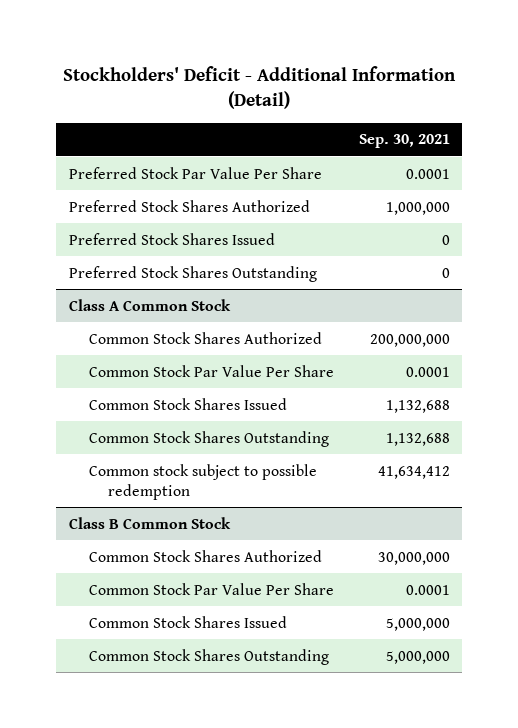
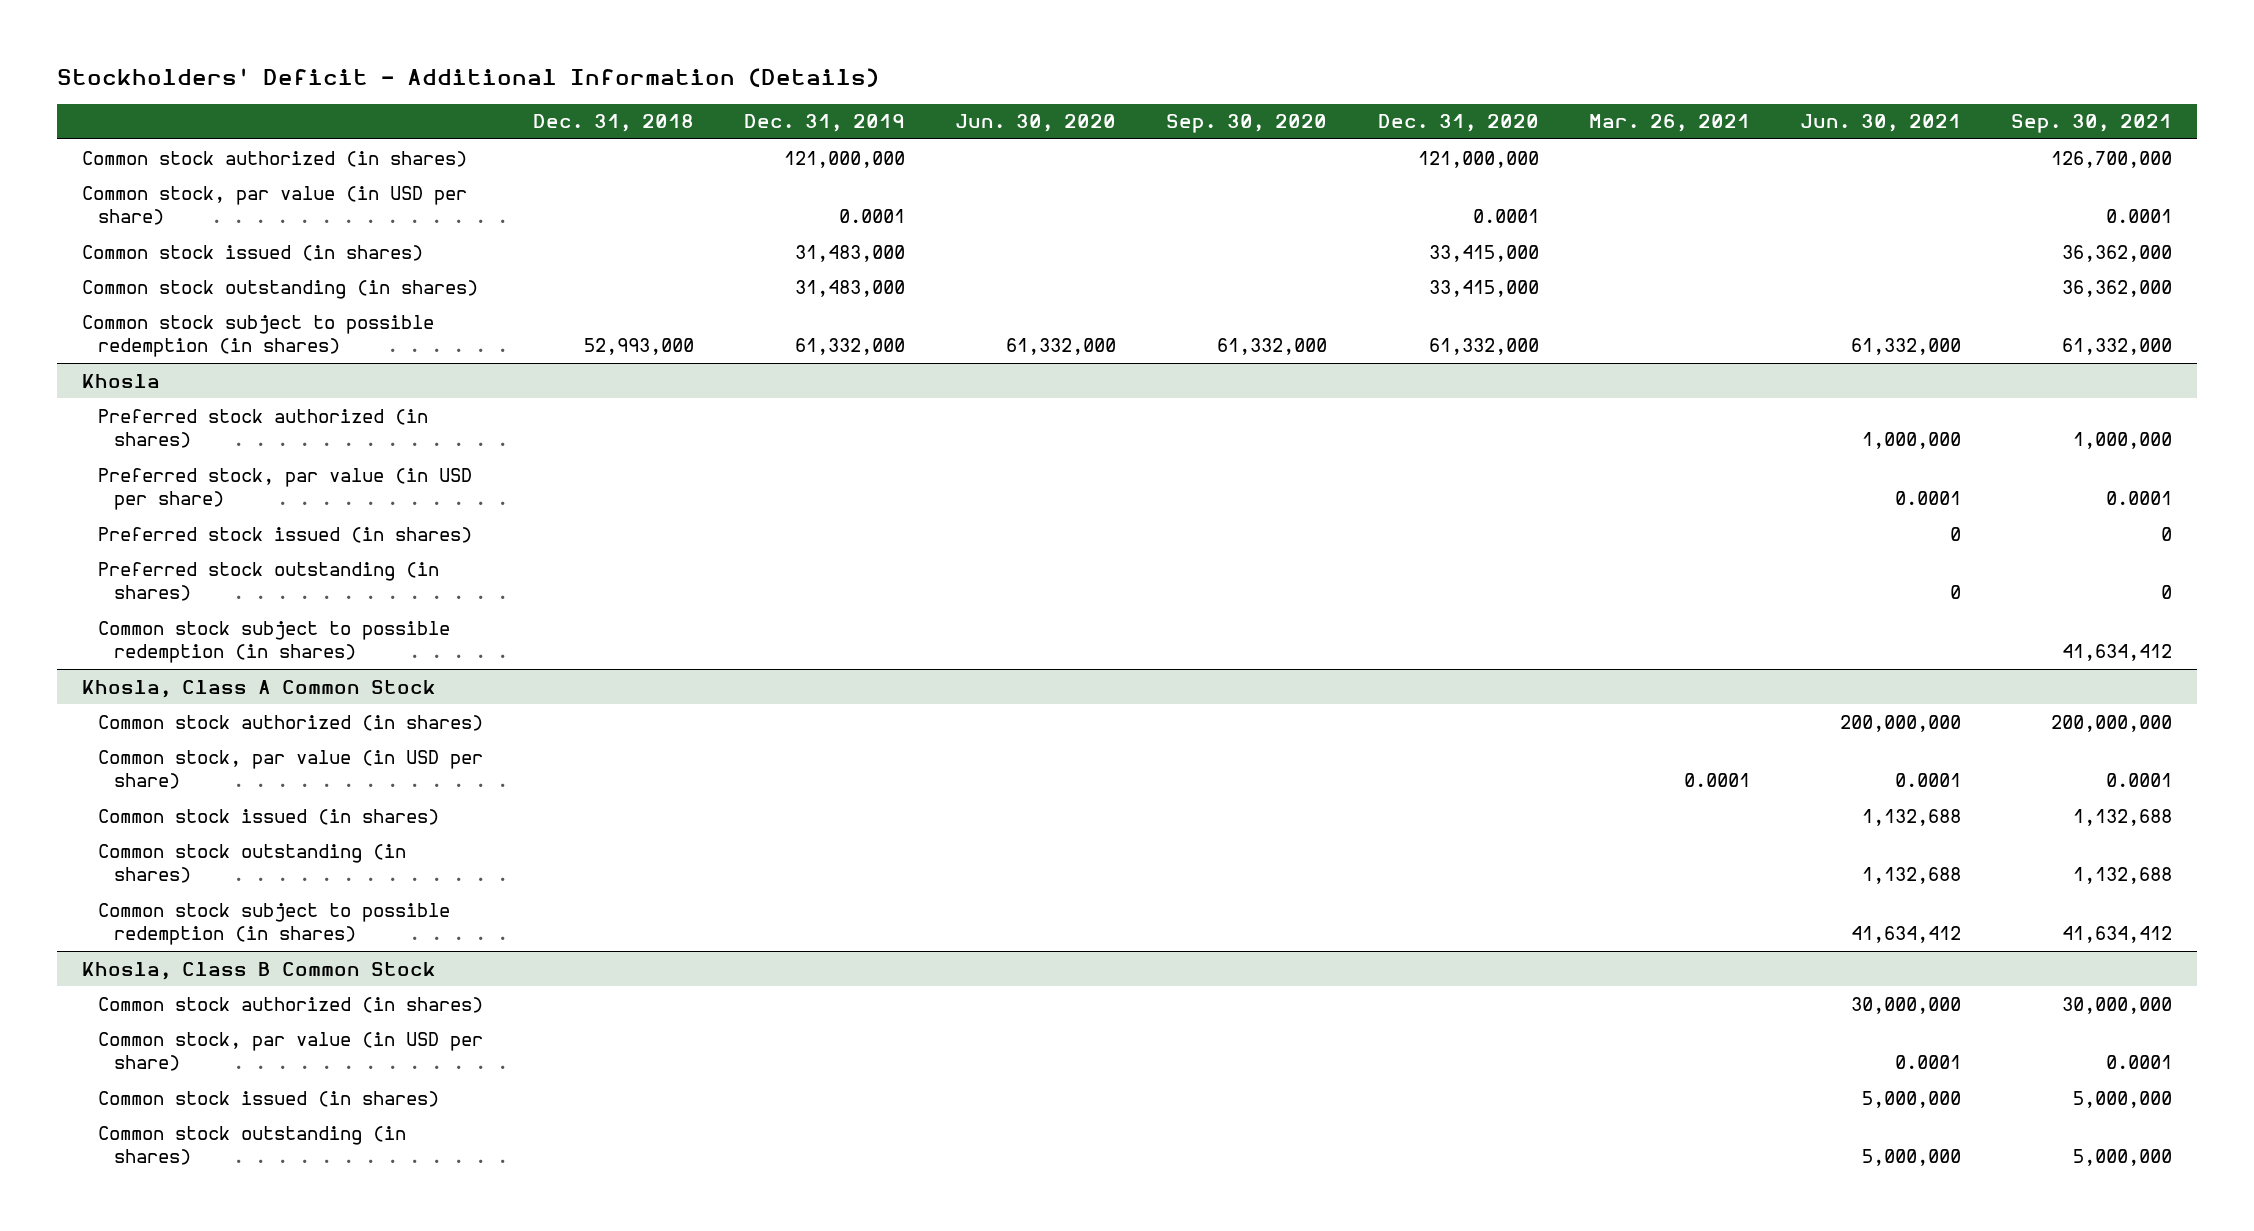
- Stockholders' Deficit - Additional Information (Detail)
+ Stockholders' Deficit - Additional Information (Details)
- | Sep. 30, 2021
+ | Dec. 31, 2018 | Dec. 31, 2019 | Jun. 30, 2020 | Sep. 30, 2020 | Dec. 31, 2020 | Mar. 26, 2021 | Jun. 30, 2021 | Sep. 30, 2021
- Preferred Stock Par Value Per Share | 0.0001
- Preferred Stock Shares Authorized | 1,000,000
- Preferred Stock Shares Issued | 0
- Preferred Stock Shares Outstanding | 0
- Class A Common Stock
- Common Stock Shares Authorized | 200,000,000
- Common Stock Par Value Per Share | 0.0001
- Common Stock Shares Issued | 1,132,688
- Common Stock Shares Outstanding | 1,132,688
- Common stock subject to possible redemption | 41,634,412
- Class B Common Stock
- Common Stock Shares Authorized | 30,000,000
- Common Stock Par Value Per Share | 0.0001
- Common Stock Shares Issued | 5,000,000
- Common Stock Shares Outstanding | 5,000,000
+ Common stock authorized (in shares) | | 121,000,000 | | | 121,000,000 | | | 126,700,000
+ Common stock, par value (in USD per share) | | 0.0001 | | | 0.0001 | | | 0.0001
+ Common stock issued (in shares) | | 31,483,000 | | | 33,415,000 | | | 36,362,000
+ Common stock outstanding (in shares) | | 31,483,000 | | | 33,415,000 | | | 36,362,000
+ Common stock subject to possible redemption (in shares) | 52,993,000 | 61,332,000 | 61,332,000 | 61,332,000 | 61,332,000 | | 61,332,000 | 61,332,000
+ Khosla
+ Preferred stock authorized (in shares) | | | | | | | 1,000,000 | 1,000,000
+ Preferred stock, par value (in USD per share) | | | | | | | 0.0001 | 0.0001
+ Preferred stock issued (in shares) | | | | | | | 0 | 0
+ Preferred stock outstanding (in shares) | | | | | | | 0 | 0
+ Common stock subject to possible redemption (in shares) | | | | | | | | 41,634,412
+ Khosla, Class A Common Stock
+ Common stock authorized (in shares) | | | | | | | 200,000,000 | 200,000,000
+ Common stock, par value (in USD per share) | | | | | | 0.0001 | 0.0001 | 0.0001
+ Common stock issued (in shares) | | | | | | | 1,132,688 | 1,132,688
+ Common stock outstanding (in shares) | | | | | | | 1,132,688 | 1,132,688
+ Common stock subject to possible redemption (in shares) | | | | | | | 41,634,412 | 41,634,412
+ Khosla, Class B Common Stock
+ Common stock authorized (in shares) | | | | | | | 30,000,000 | 30,000,000
+ Common stock, par value (in USD per share) | | | | | | | 0.0001 | 0.0001
+ Common stock issued (in shares) | | | | | | | 5,000,000 | 5,000,000
+ Common stock outstanding (in shares) | | | | | | | 5,000,000 | 5,000,000

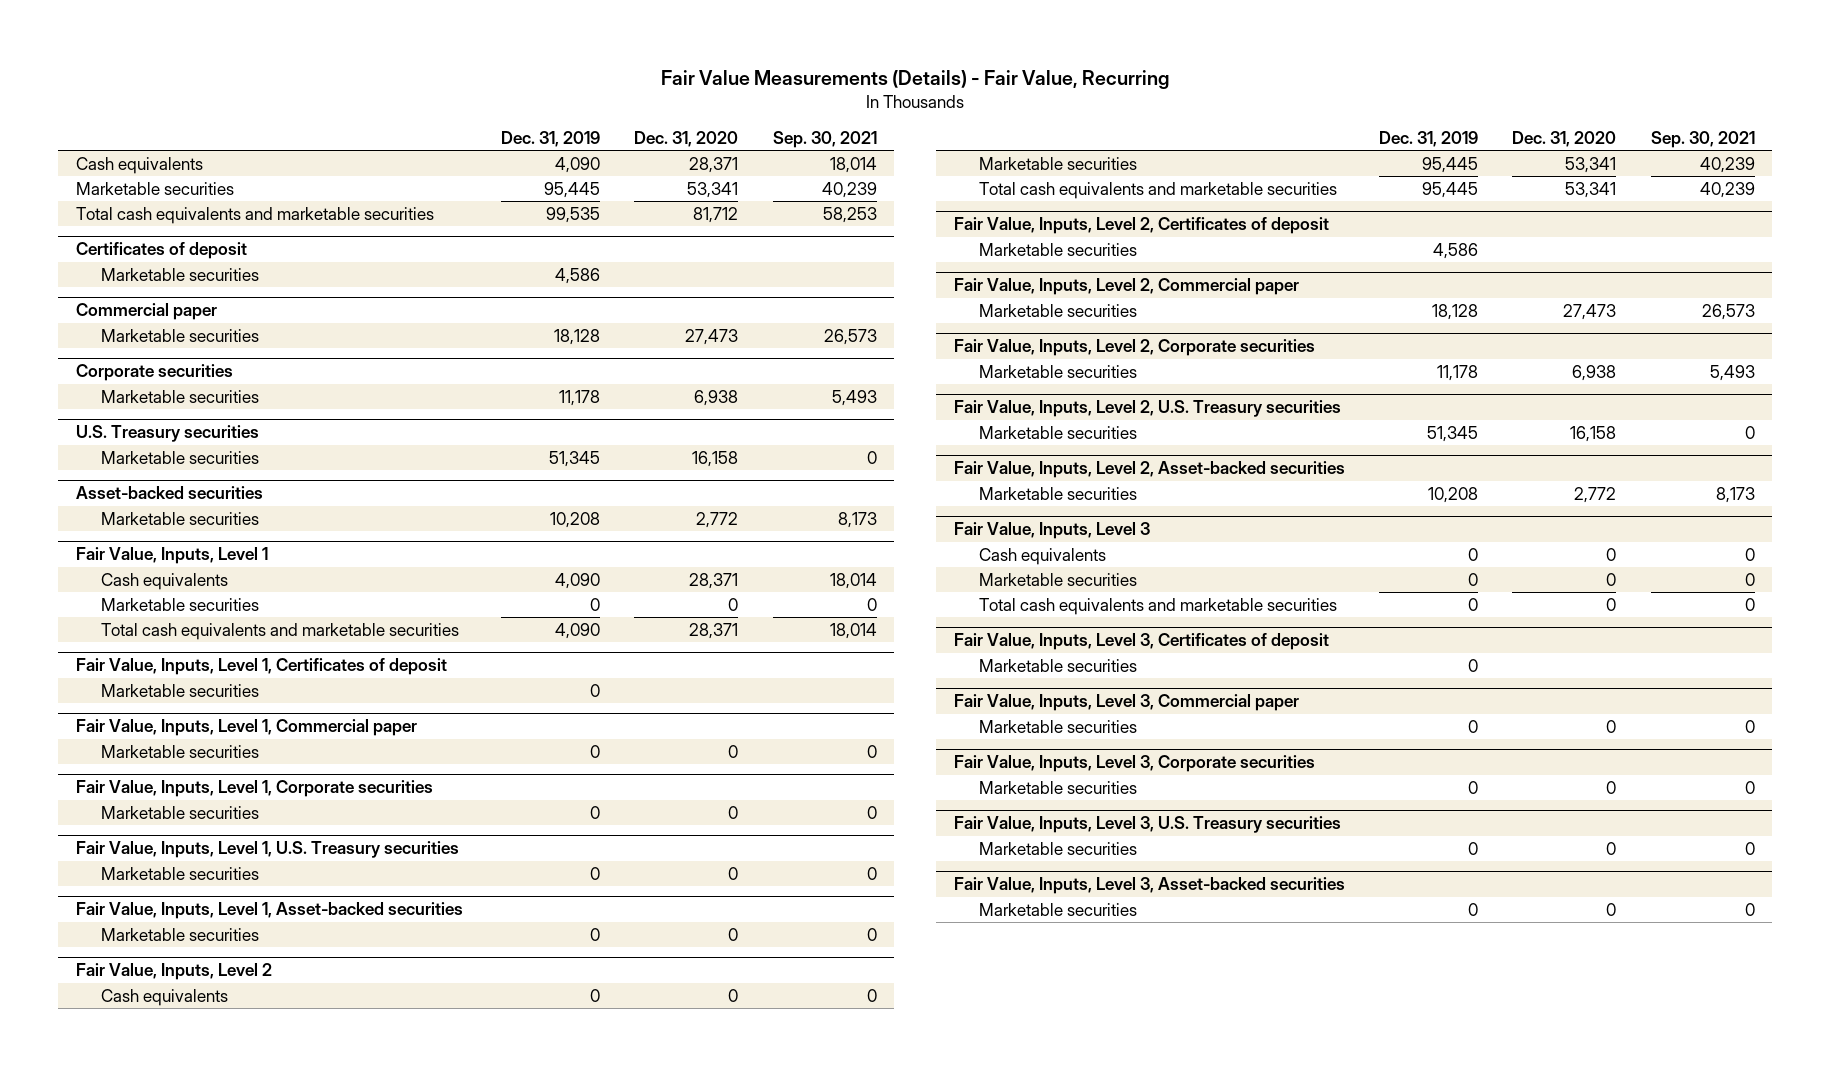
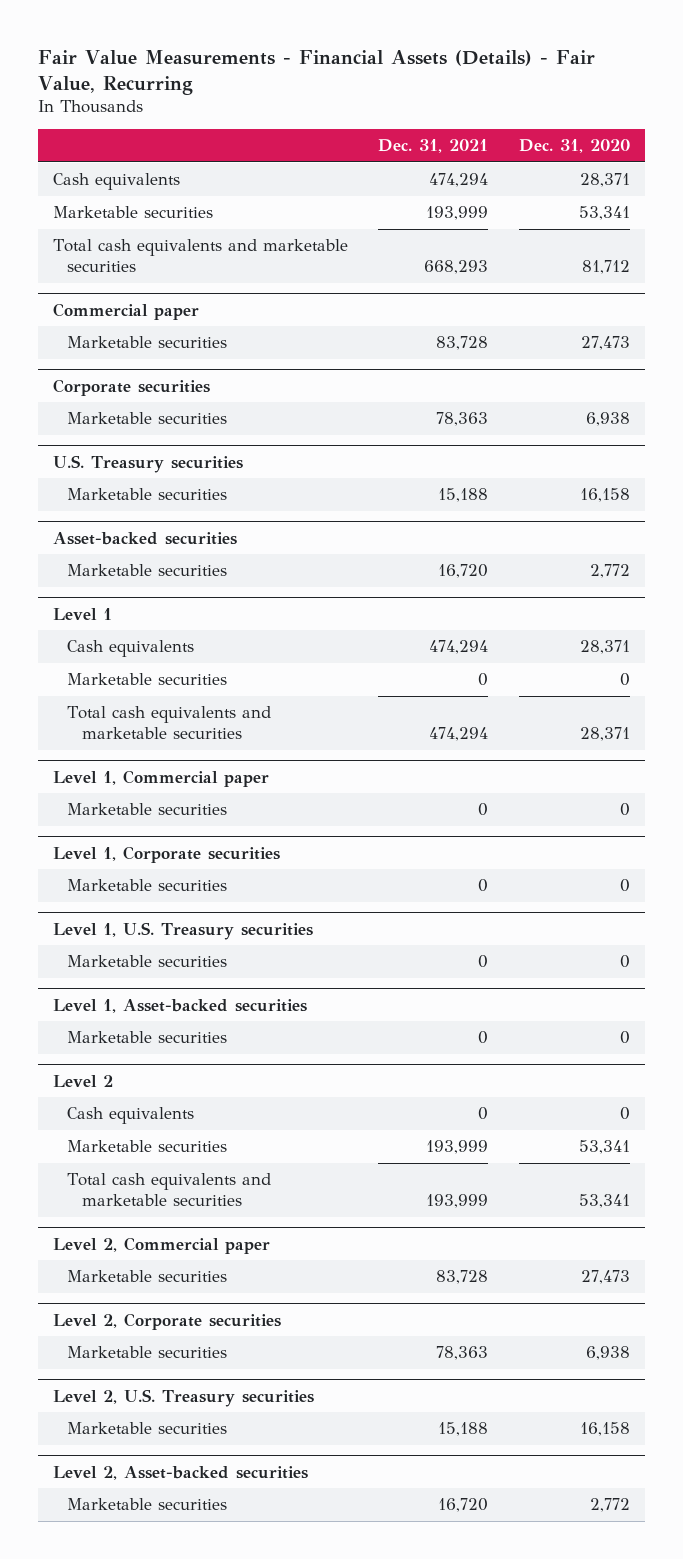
- Fair Value Measurements (Details) - Fair Value, Recurring
+ Fair Value Measurements - Financial Assets (Details) - Fair Value, Recurring
- | Dec. 31, 2019 | Dec. 31, 2020 | Sep. 30, 2021
+ | Dec. 31, 2021 | Dec. 31, 2020
- Certificates of deposit
- Marketable securities | 4,586 | |
- Fair Value, Inputs, Level 1
+ Level 1
- Fair Value, Inputs, Level 1, Certificates of deposit
- Marketable securities | 0 | |
- Fair Value, Inputs, Level 1, Commercial paper
+ Level 1, Commercial paper
- Fair Value, Inputs, Level 1, Corporate securities
+ Level 1, Corporate securities
- Fair Value, Inputs, Level 1, U.S. Treasury securities
+ Level 1, U.S. Treasury securities
- Fair Value, Inputs, Level 1, Asset-backed securities
+ Level 1, Asset-backed securities
- Fair Value, Inputs, Level 2
+ Level 2
- Fair Value, Inputs, Level 2, Certificates of deposit
- Marketable securities | 4,586 | |
- Fair Value, Inputs, Level 2, Commercial paper
+ Level 2, Commercial paper
- Fair Value, Inputs, Level 2, Corporate securities
+ Level 2, Corporate securities
- Fair Value, Inputs, Level 2, U.S. Treasury securities
+ Level 2, U.S. Treasury securities
- Fair Value, Inputs, Level 2, Asset-backed securities
+ Level 2, Asset-backed securities
- Fair Value, Inputs, Level 3
- Cash equivalents | 0 | 0 | 0
- Marketable securities | 0 | 0 | 0
- Total cash equivalents and marketable securities | 0 | 0 | 0
- Fair Value, Inputs, Level 3, Certificates of deposit
- Marketable securities | 0 | |
- Fair Value, Inputs, Level 3, Commercial paper
- Marketable securities | 0 | 0 | 0
- Fair Value, Inputs, Level 3, Corporate securities
- Marketable securities | 0 | 0 | 0
- Fair Value, Inputs, Level 3, U.S. Treasury securities
- Marketable securities | 0 | 0 | 0
- Fair Value, Inputs, Level 3, Asset-backed securities
- Marketable securities | 0 | 0 | 0

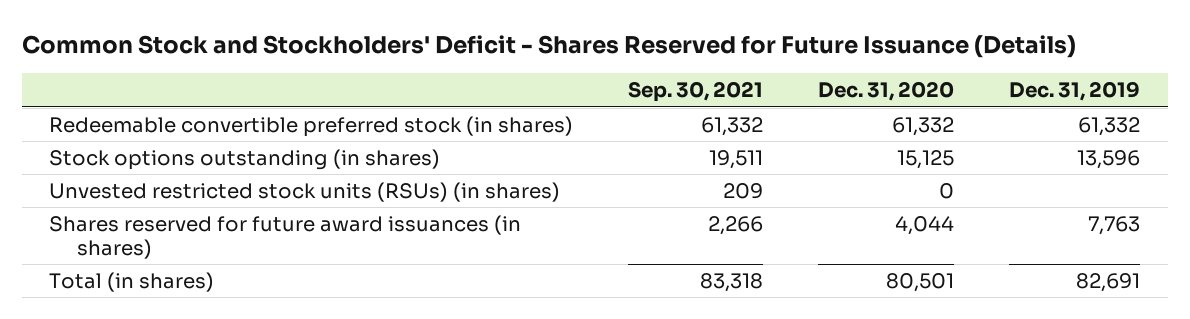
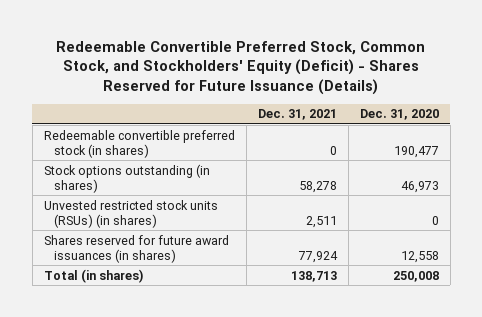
- Common Stock and Stockholders' Deficit - Shares Reserved for Future Issuance (Details)
+ Redeemable Convertible Preferred Stock, Common Stock, and Stockholders' Equity (Deficit) - Shares Reserved for Future Issuance (Details)
- | Sep. 30, 2021 | Dec. 31, 2020 | Dec. 31, 2019
+ | Dec. 31, 2021 | Dec. 31, 2020
- Redeemable convertible preferred stock (in shares) | 61,332 | 61,332 | 61,332
- Stock options outstanding (in shares) | 19,511 | 15,125 | 13,596
+ Redeemable convertible preferred stock (in shares) | 0 | 190,477
+ Stock options outstanding (in shares) | 58,278 | 46,973
- Shares reserved for future award issuances (in shares) | 2,266 | 4,044 | 7,763
- Total (in shares) | 83,318 | 80,501 | 82,691
+ Shares reserved for future award issuances (in shares) | 77,924 | 12,558
+ Total (in shares) | 138,713 | 250,008

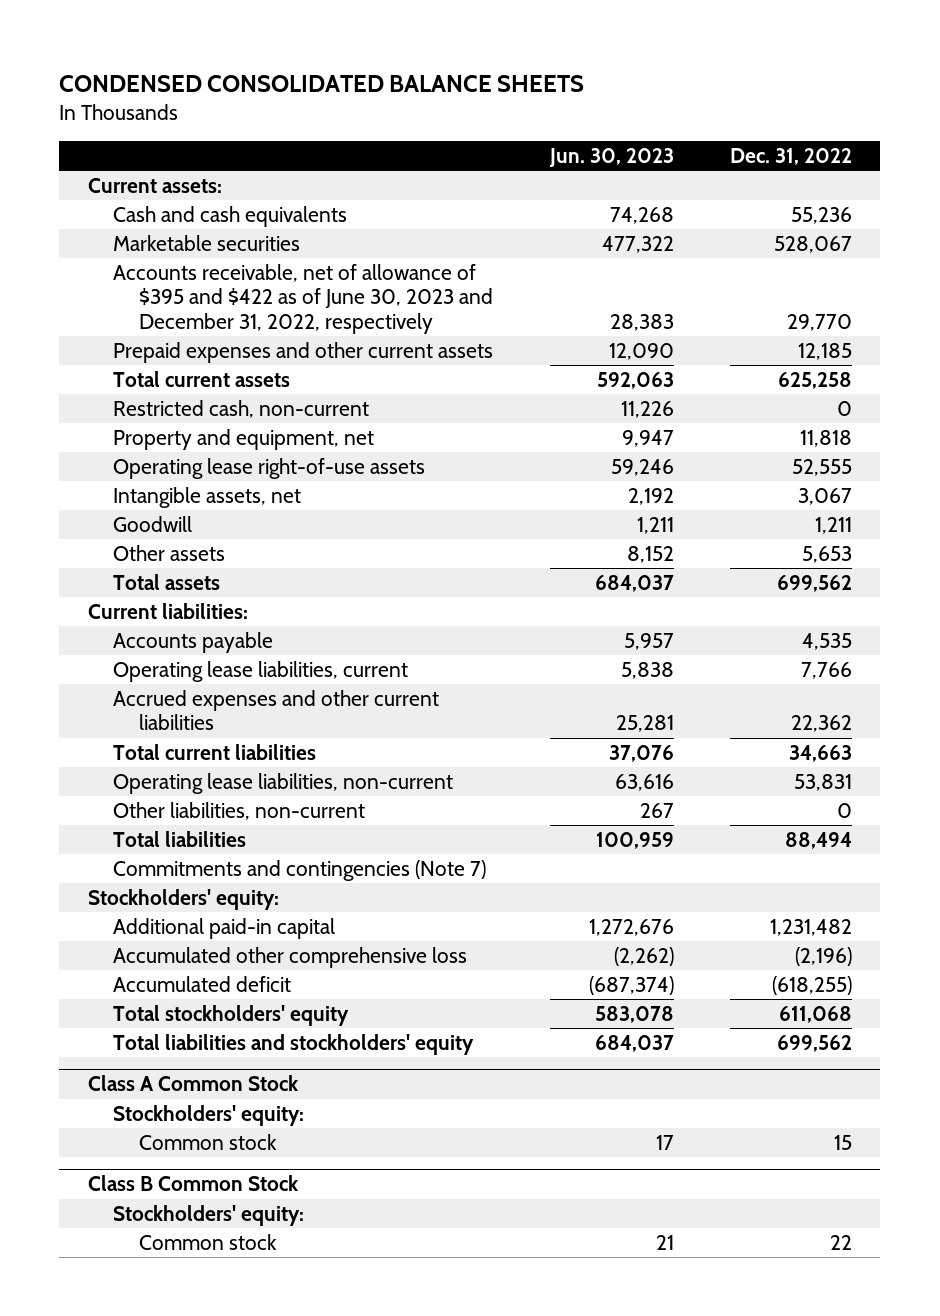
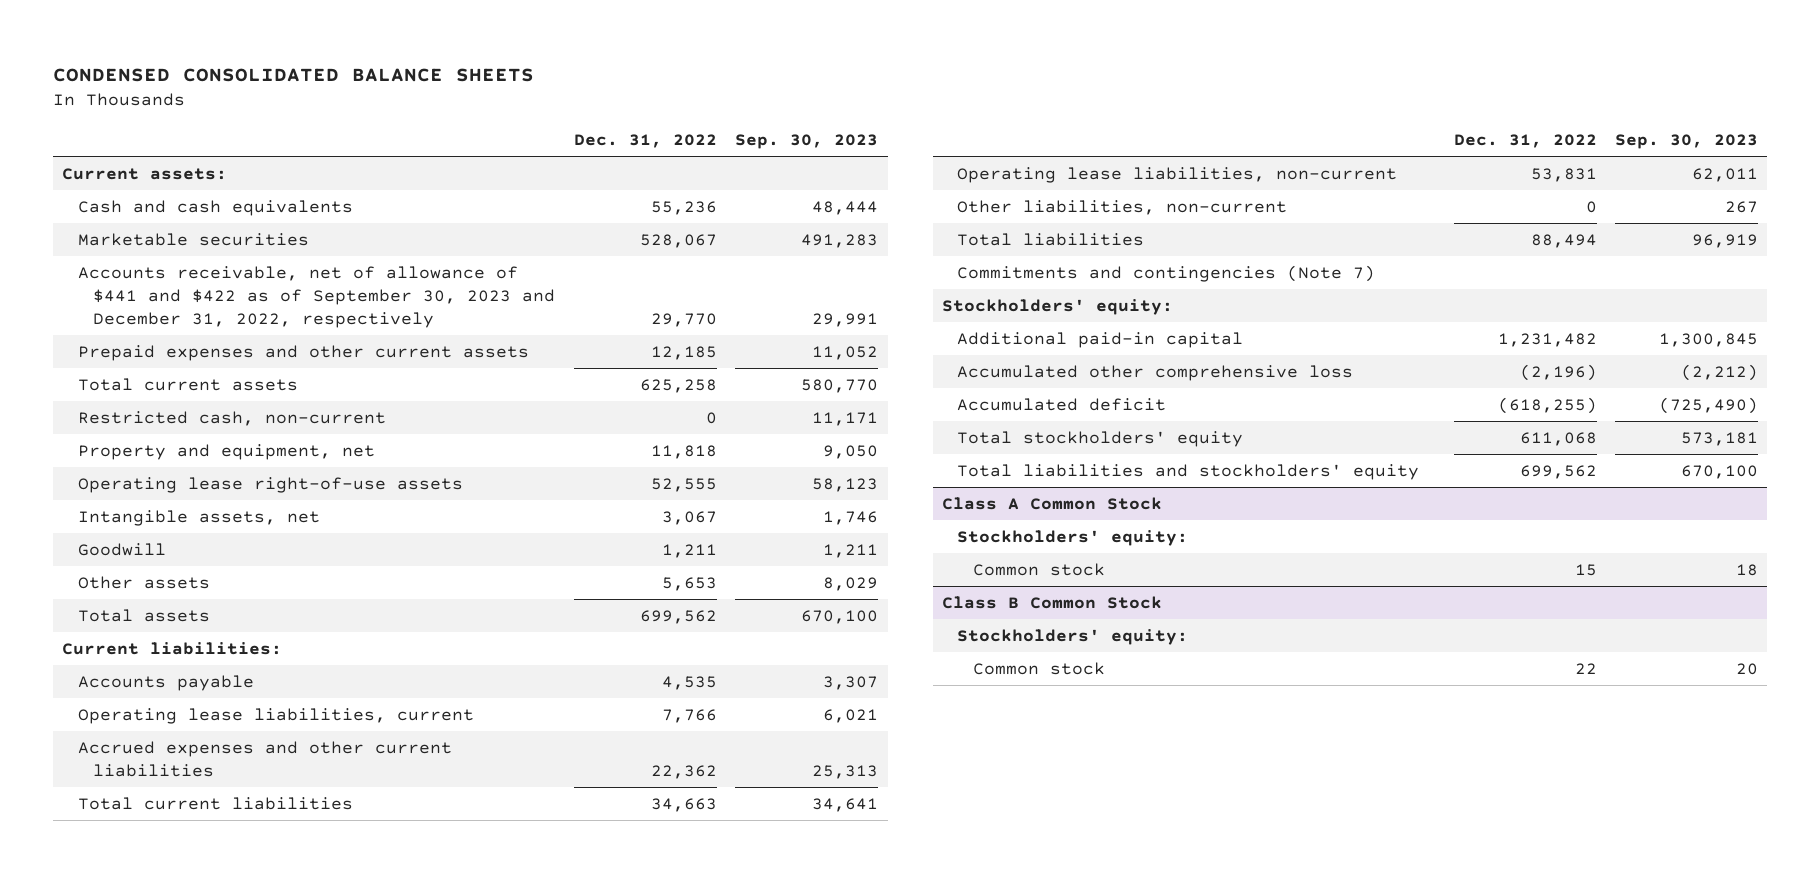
- | Jun. 30, 2023 | Dec. 31, 2022
+ | Dec. 31, 2022 | Sep. 30, 2023
- Accounts receivable, net of allowance of $395 and $422 as of June 30, 2023 and December 31, 2022, respectively | 28,383 | 29,770
+ Accounts receivable, net of allowance of $441 and $422 as of September 30, 2023 and December 31, 2022, respectively | 29,770 | 29,991

